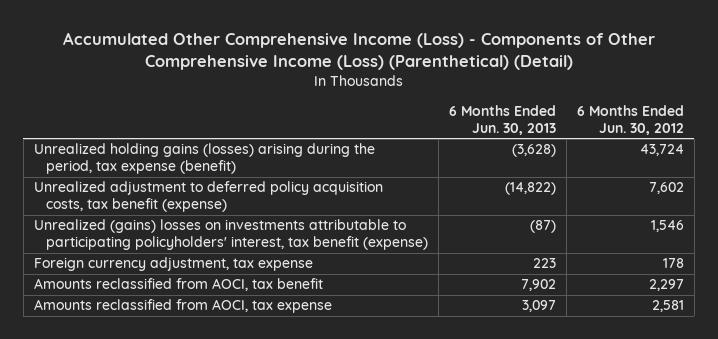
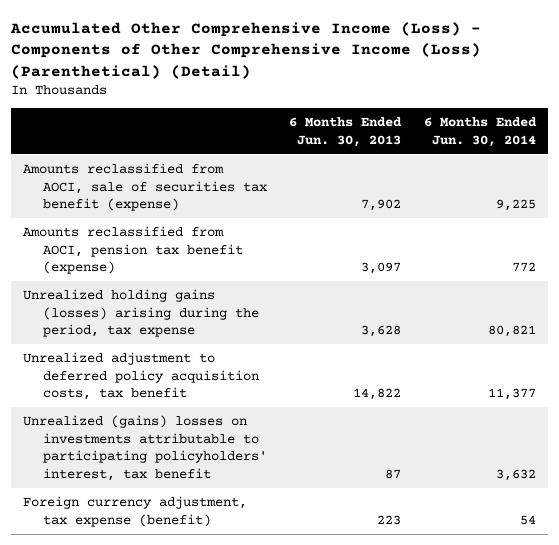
- | 6 Months Ended Jun. 30, 2013 | 6 Months Ended Jun. 30, 2012
+ | 6 Months Ended Jun. 30, 2013 | 6 Months Ended Jun. 30, 2014
- Unrealized holding gains (losses) arising during the period, tax expense (benefit) | (3,628) | 43,724
- Unrealized adjustment to deferred policy acquisition costs, tax benefit (expense) | (14,822) | 7,602
- Unrealized (gains) losses on investments attributable to participating policyholders' interest, tax benefit (expense) | (87) | 1,546
- Foreign currency adjustment, tax expense | 223 | 178
- Amounts reclassified from AOCI, tax benefit | 7,902 | 2,297
- Amounts reclassified from AOCI, tax expense | 3,097 | 2,581
+ Amounts reclassified from AOCI, sale of securities tax benefit (expense) | 7,902 | 9,225
+ Amounts reclassified from AOCI, pension tax benefit (expense) | 3,097 | 772
+ Unrealized holding gains (losses) arising during the period, tax expense | 3,628 | 80,821
+ Unrealized adjustment to deferred policy acquisition costs, tax benefit | 14,822 | 11,377
+ Unrealized (gains) losses on investments attributable to participating policyholders' interest, tax benefit | 87 | 3,632
+ Foreign currency adjustment, tax expense (benefit) | 223 | 54

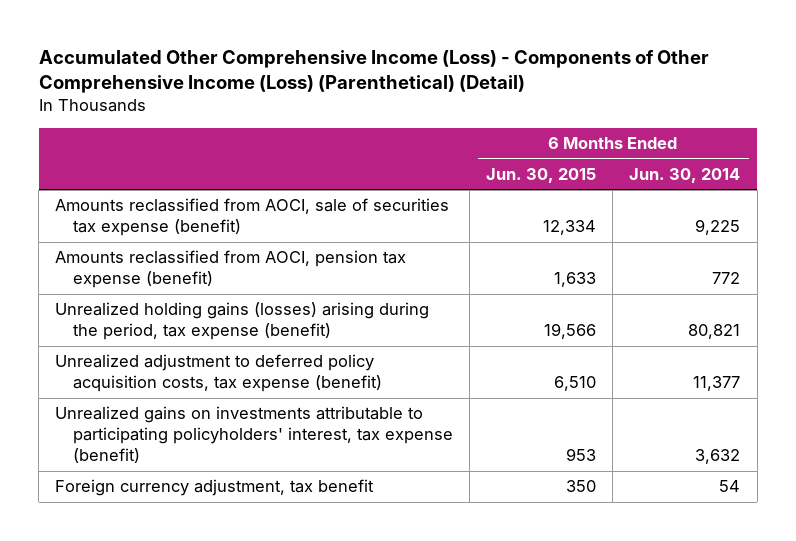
- | 6 Months Ended Jun. 30, 2013 | 6 Months Ended Jun. 30, 2014
+ | 6 Months Ended Jun. 30, 2015 | 6 Months Ended Jun. 30, 2014
- Amounts reclassified from AOCI, sale of securities tax benefit (expense) | 7,902 | 9,225
- Amounts reclassified from AOCI, pension tax benefit (expense) | 3,097 | 772
- Unrealized holding gains (losses) arising during the period, tax expense | 3,628 | 80,821
- Unrealized adjustment to deferred policy acquisition costs, tax benefit | 14,822 | 11,377
- Unrealized (gains) losses on investments attributable to participating policyholders' interest, tax benefit | 87 | 3,632
- Foreign currency adjustment, tax expense (benefit) | 223 | 54
+ Amounts reclassified from AOCI, sale of securities tax expense (benefit) | 12,334 | 9,225
+ Amounts reclassified from AOCI, pension tax expense (benefit) | 1,633 | 772
+ Unrealized holding gains (losses) arising during the period, tax expense (benefit) | 19,566 | 80,821
+ Unrealized adjustment to deferred policy acquisition costs, tax expense (benefit) | 6,510 | 11,377
+ Unrealized gains on investments attributable to participating policyholders' interest, tax expense (benefit) | 953 | 3,632
+ Foreign currency adjustment, tax benefit | 350 | 54

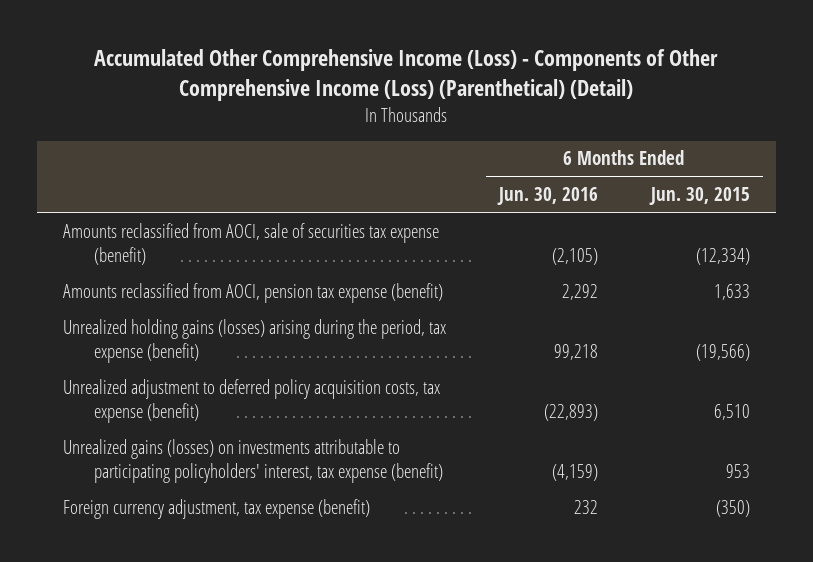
- | 6 Months Ended Jun. 30, 2015 | 6 Months Ended Jun. 30, 2014
+ | 6 Months Ended Jun. 30, 2016 | 6 Months Ended Jun. 30, 2015
- Amounts reclassified from AOCI, sale of securities tax expense (benefit) | 12,334 | 9,225
+ Amounts reclassified from AOCI, sale of securities tax expense (benefit) | (2,105) | (12,334)
- Unrealized holding gains (losses) arising during the period, tax expense (benefit) | 19,566 | 80,821
+ Unrealized holding gains (losses) arising during the period, tax expense (benefit) | 99,218 | (19,566)
- Unrealized gains on investments attributable to participating policyholders' interest, tax expense (benefit) | 953 | 3,632
- Foreign currency adjustment, tax benefit | 350 | 54
+ Unrealized gains (losses) on investments attributable to participating policyholders' interest, tax expense (benefit) | (4,159) | 953
+ Foreign currency adjustment, tax expense (benefit) | 232 | (350)

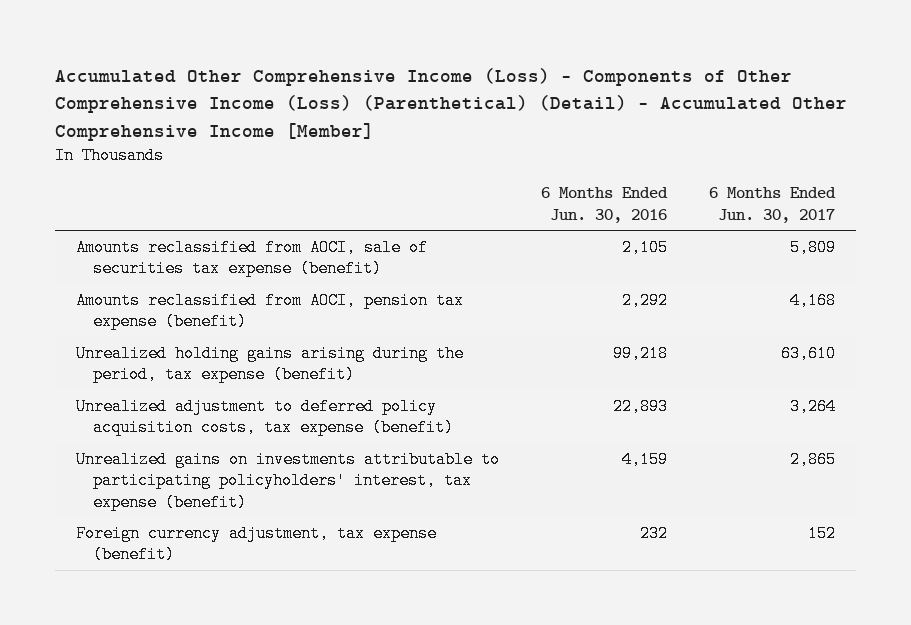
- Accumulated Other Comprehensive Income (Loss) - Components of Other Comprehensive Income (Loss) (Parenthetical) (Detail)
+ Accumulated Other Comprehensive Income (Loss) - Components of Other Comprehensive Income (Loss) (Parenthetical) (Detail) - Accumulated Other Comprehensive Income [Member]
- | 6 Months Ended Jun. 30, 2016 | 6 Months Ended Jun. 30, 2015
+ | 6 Months Ended Jun. 30, 2016 | 6 Months Ended Jun. 30, 2017
- Amounts reclassified from AOCI, sale of securities tax expense (benefit) | (2,105) | (12,334)
+ Amounts reclassified from AOCI, sale of securities tax expense (benefit) | 2,105 | 5,809
- Unrealized holding gains (losses) arising during the period, tax expense (benefit) | 99,218 | (19,566)
- Unrealized adjustment to deferred policy acquisition costs, tax expense (benefit) | (22,893) | 6,510
- Unrealized gains (losses) on investments attributable to participating policyholders' interest, tax expense (benefit) | (4,159) | 953
+ Unrealized holding gains arising during the period, tax expense (benefit) | 99,218 | 63,610
+ Unrealized adjustment to deferred policy acquisition costs, tax expense (benefit) | 22,893 | 3,264
+ Unrealized gains on investments attributable to participating policyholders' interest, tax expense (benefit) | 4,159 | 2,865

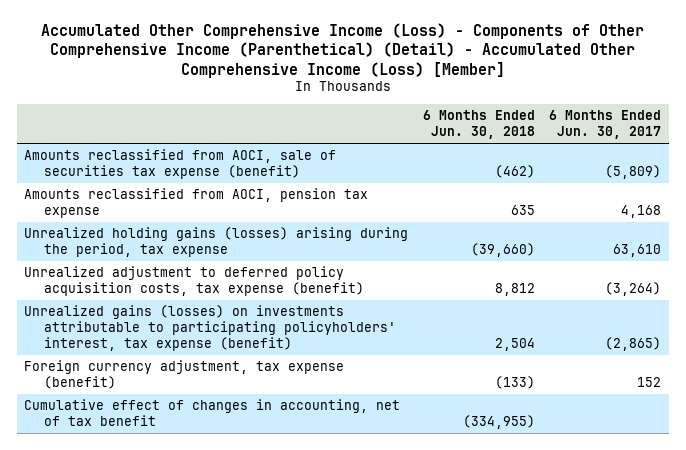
- Accumulated Other Comprehensive Income (Loss) - Components of Other Comprehensive Income (Loss) (Parenthetical) (Detail) - Accumulated Other Comprehensive Income [Member]
+ Accumulated Other Comprehensive Income (Loss) - Components of Other Comprehensive Income (Parenthetical) (Detail) - Accumulated Other Comprehensive Income (Loss) [Member]
- | 6 Months Ended Jun. 30, 2016 | 6 Months Ended Jun. 30, 2017
+ | 6 Months Ended Jun. 30, 2018 | 6 Months Ended Jun. 30, 2017
- Amounts reclassified from AOCI, sale of securities tax expense (benefit) | 2,105 | 5,809
- Amounts reclassified from AOCI, pension tax expense (benefit) | 2,292 | 4,168
- Unrealized holding gains arising during the period, tax expense (benefit) | 99,218 | 63,610
- Unrealized adjustment to deferred policy acquisition costs, tax expense (benefit) | 22,893 | 3,264
- Unrealized gains on investments attributable to participating policyholders' interest, tax expense (benefit) | 4,159 | 2,865
+ Amounts reclassified from AOCI, sale of securities tax expense (benefit) | (462) | (5,809)
+ Amounts reclassified from AOCI, pension tax expense | 635 | 4,168
+ Unrealized holding gains (losses) arising during the period, tax expense | (39,660) | 63,610
+ Unrealized adjustment to deferred policy acquisition costs, tax expense (benefit) | 8,812 | (3,264)
+ Unrealized gains (losses) on investments attributable to participating policyholders' interest, tax expense (benefit) | 2,504 | (2,865)
+ Cumulative effect of changes in accounting, net of tax benefit | (334,955) |

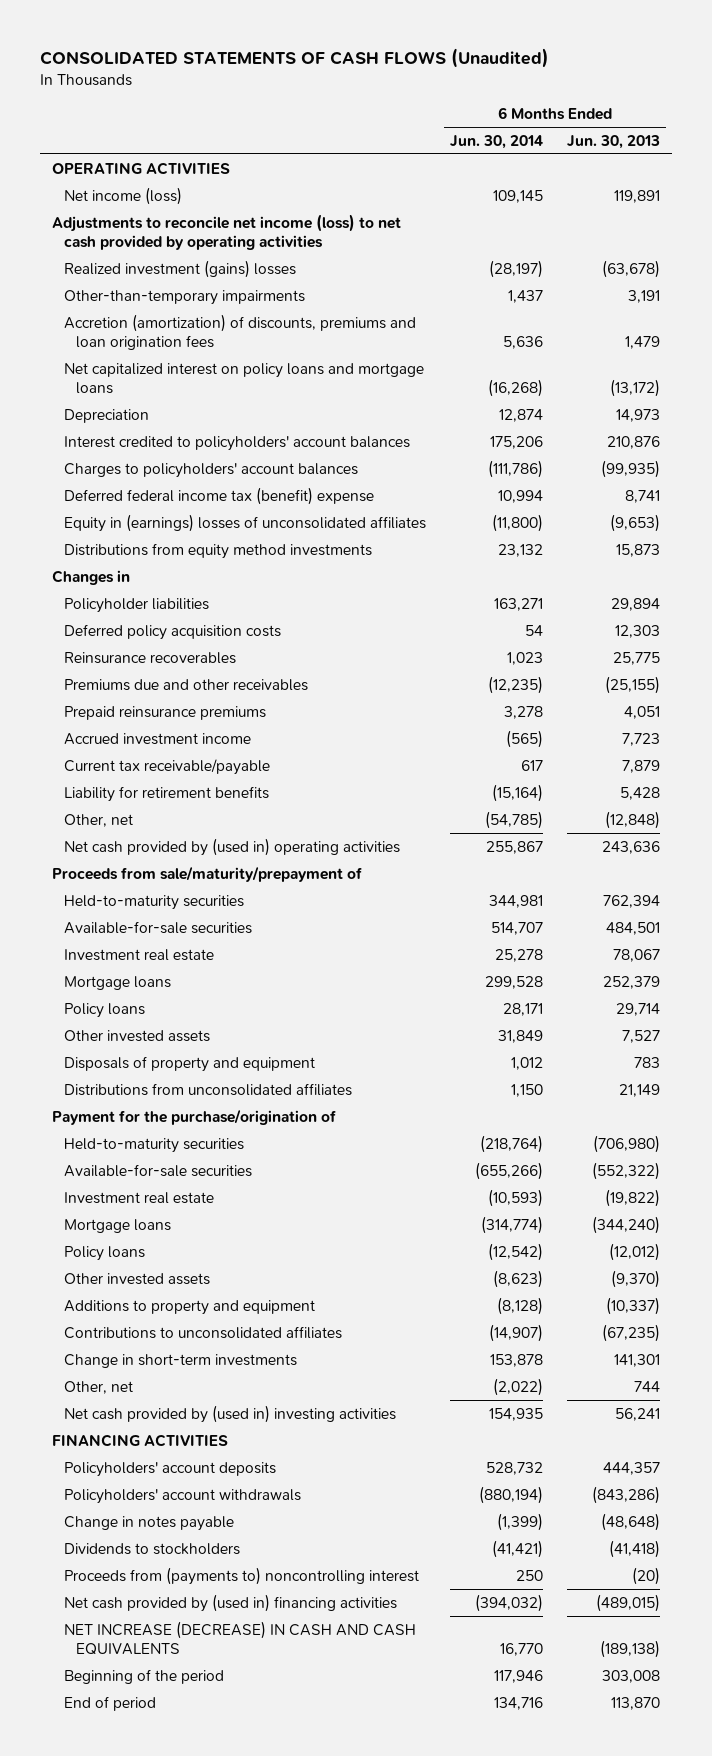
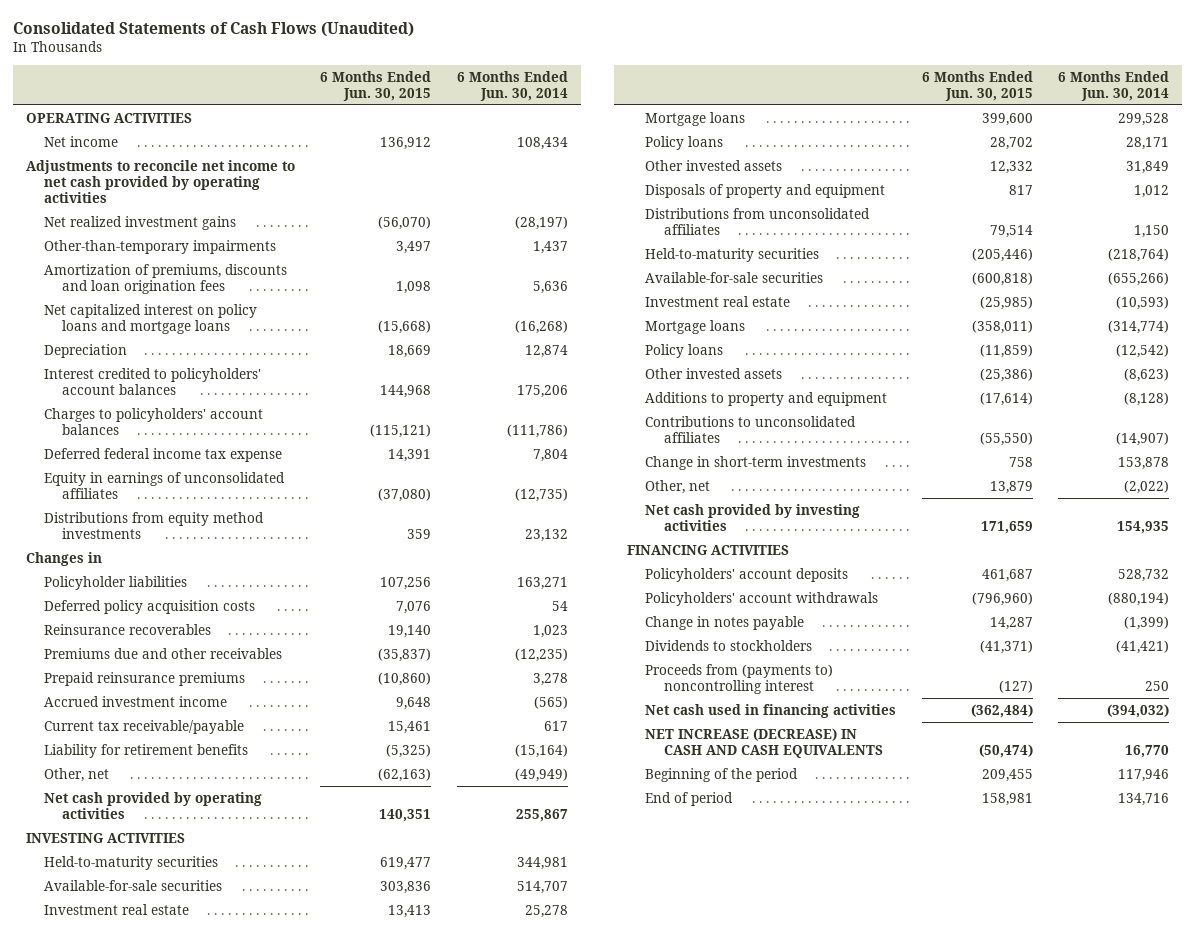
- CONSOLIDATED STATEMENTS OF CASH FLOWS (Unaudited)
+ Consolidated Statements of Cash Flows (Unaudited)
- | 6 Months Ended Jun. 30, 2014 | 6 Months Ended Jun. 30, 2013
+ | 6 Months Ended Jun. 30, 2015 | 6 Months Ended Jun. 30, 2014
- Net income (loss) | 109,145 | 119,891
- Adjustments to reconcile net income (loss) to net cash provided by operating activities
- Realized investment (gains) losses | (28,197) | (63,678)
+ Net income | 136,912 | 108,434
+ Adjustments to reconcile net income to net cash provided by operating activities
+ Net realized investment gains | (56,070) | (28,197)
- Accretion (amortization) of discounts, premiums and loan origination fees | 5,636 | 1,479
+ Amortization of premiums, discounts and loan origination fees | 1,098 | 5,636
- Deferred federal income tax (benefit) expense | 10,994 | 8,741
- Equity in (earnings) losses of unconsolidated affiliates | (11,800) | (9,653)
+ Deferred federal income tax expense | 14,391 | 7,804
+ Equity in earnings of unconsolidated affiliates | (37,080) | (12,735)
- Other, net | (54,785) | (12,848)
- Net cash provided by (used in) operating activities | 255,867 | 243,636
- Proceeds from sale/maturity/prepayment of
+ Other, net | (62,163) | (49,949)
+ Net cash provided by operating activities | 140,351 | 255,867
+ INVESTING ACTIVITIES
- Payment for the purchase/origination of
- Net cash provided by (used in) investing activities | 154,935 | 56,241
+ Net cash provided by investing activities | 171,659 | 154,935
- Net cash provided by (used in) financing activities | (394,032) | (489,015)
+ Net cash used in financing activities | (362,484) | (394,032)

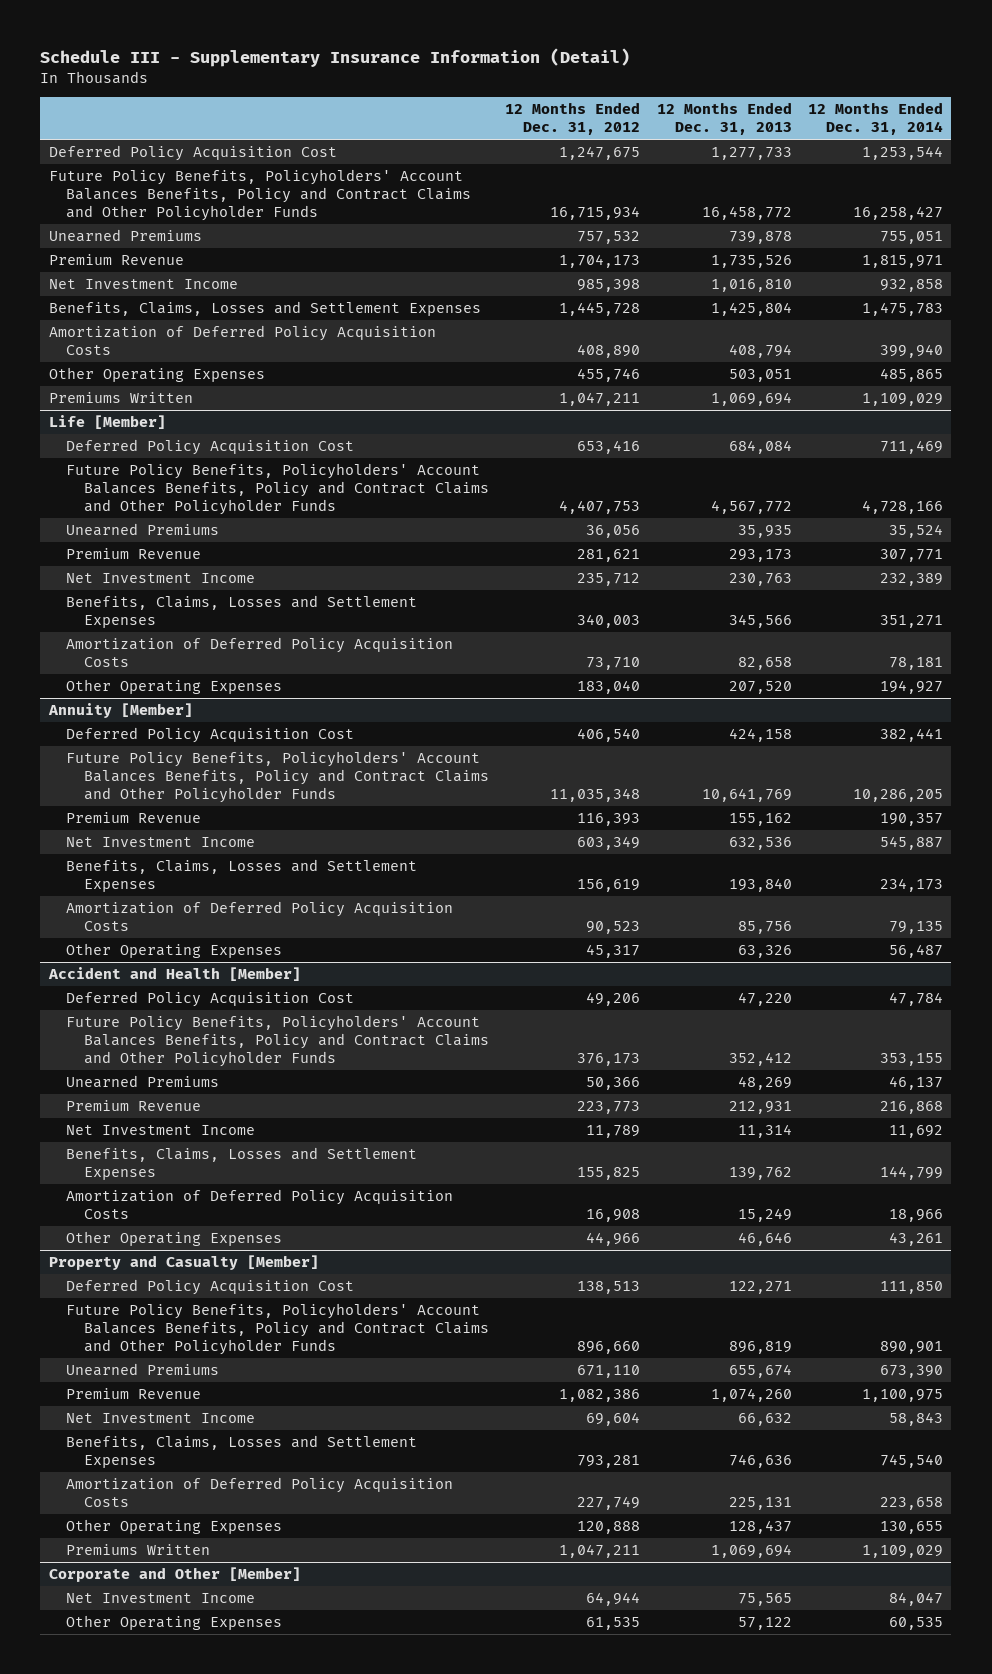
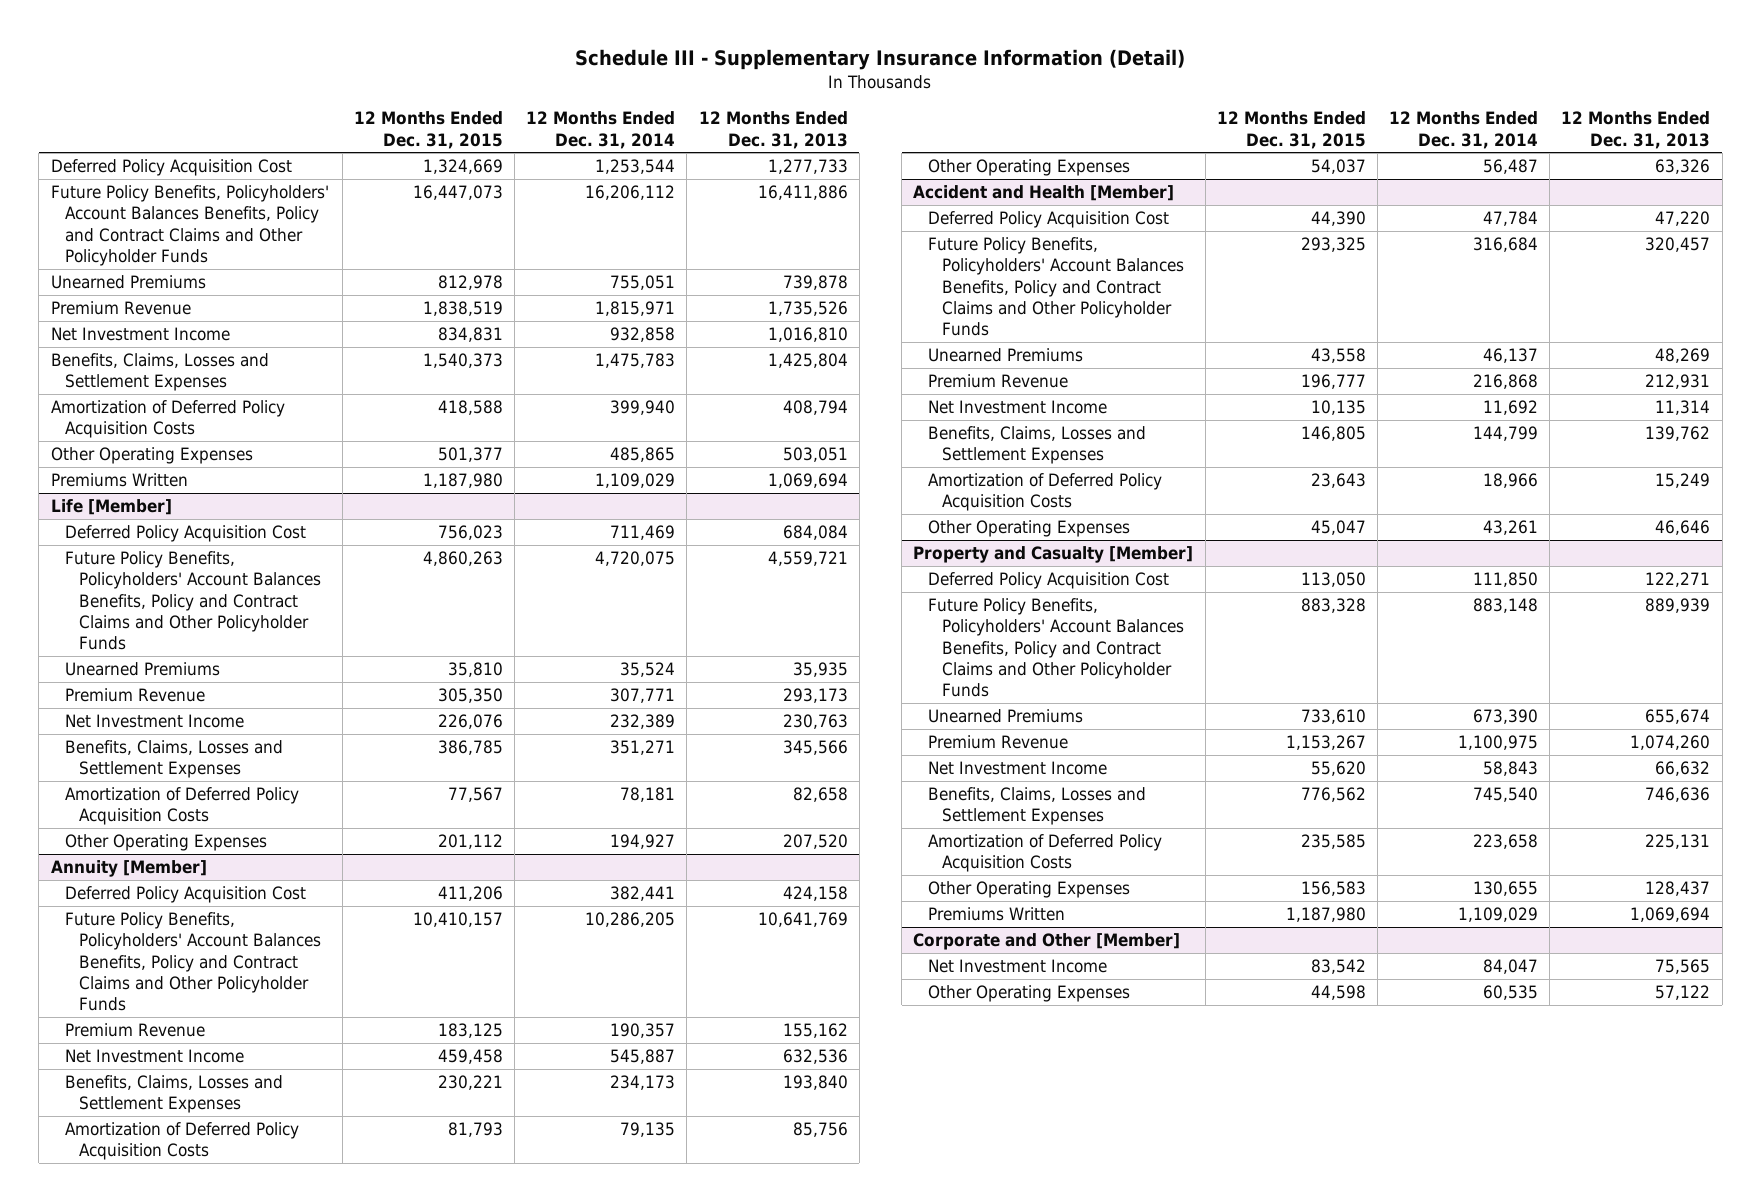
- | 12 Months Ended Dec. 31, 2012 | 12 Months Ended Dec. 31, 2013 | 12 Months Ended Dec. 31, 2014
+ | 12 Months Ended Dec. 31, 2015 | 12 Months Ended Dec. 31, 2014 | 12 Months Ended Dec. 31, 2013
- Future Policy Benefits, Policyholders' Account Balances Benefits, Policy and Contract Claims and Other Policyholder Funds | 16,715,934 | 16,458,772 | 16,258,427
+ Future Policy Benefits, Policyholders' Account Balances Benefits, Policy and Contract Claims and Other Policyholder Funds | 16,447,073 | 16,206,112 | 16,411,886
@ Life [Member]
- Future Policy Benefits, Policyholders' Account Balances Benefits, Policy and Contract Claims and Other Policyholder Funds | 4,407,753 | 4,567,772 | 4,728,166
+ Future Policy Benefits, Policyholders' Account Balances Benefits, Policy and Contract Claims and Other Policyholder Funds | 4,860,263 | 4,720,075 | 4,559,721
@ Accident and Health [Member]
- Future Policy Benefits, Policyholders' Account Balances Benefits, Policy and Contract Claims and Other Policyholder Funds | 376,173 | 352,412 | 353,155
+ Future Policy Benefits, Policyholders' Account Balances Benefits, Policy and Contract Claims and Other Policyholder Funds | 293,325 | 316,684 | 320,457
@ Property and Casualty [Member]
- Future Policy Benefits, Policyholders' Account Balances Benefits, Policy and Contract Claims and Other Policyholder Funds | 896,660 | 896,819 | 890,901
+ Future Policy Benefits, Policyholders' Account Balances Benefits, Policy and Contract Claims and Other Policyholder Funds | 883,328 | 883,148 | 889,939

